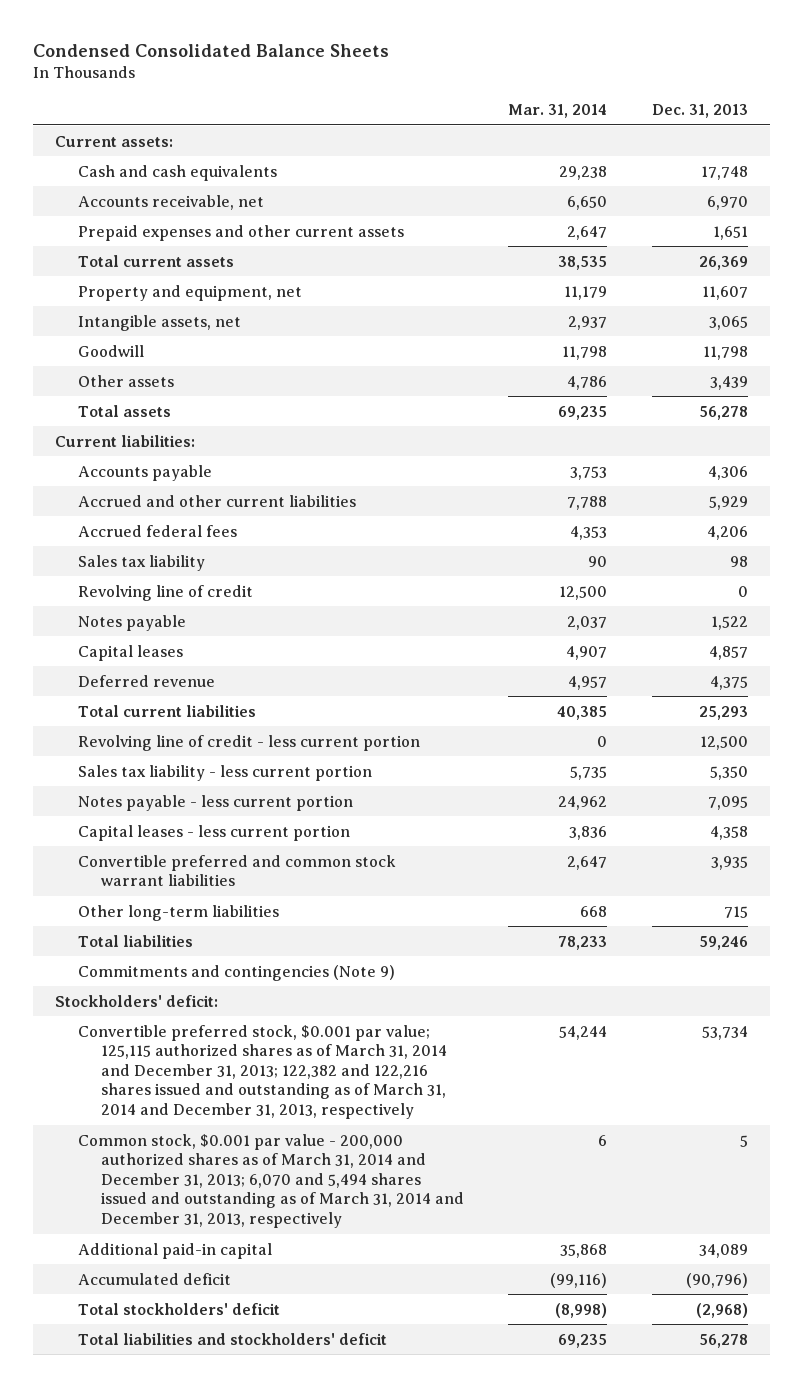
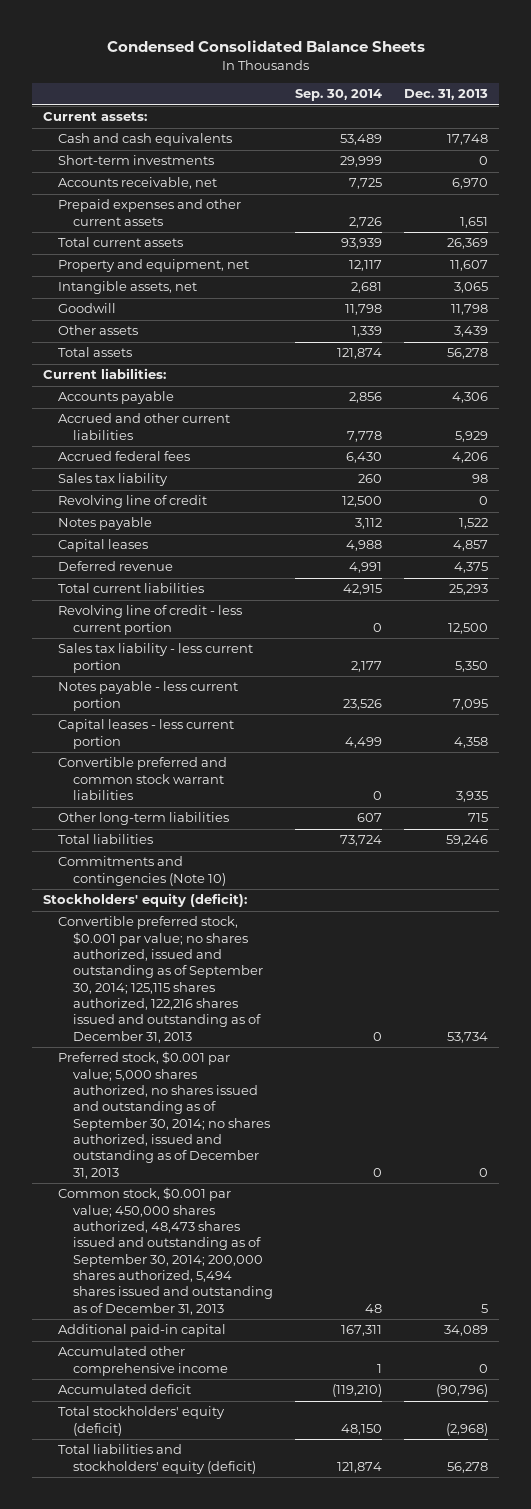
- | Mar. 31, 2014 | Dec. 31, 2013
+ | Sep. 30, 2014 | Dec. 31, 2013
+ Short-term investments | 29,999 | 0
- Commitments and contingencies (Note 9)
- Stockholders' deficit:
- Convertible preferred stock, $0.001 par value; 125,115 authorized shares as of March 31, 2014 and December 31, 2013; 122,382 and 122,216 shares issued and outstanding as of March 31, 2014 and December 31, 2013, respectively | 54,244 | 53,734
- Common stock, $0.001 par value - 200,000 authorized shares as of March 31, 2014 and December 31, 2013; 6,070 and 5,494 shares issued and outstanding as of March 31, 2014 and December 31, 2013, respectively | 6 | 5
+ Commitments and contingencies (Note 10)
+ Stockholders' equity (deficit):
+ Convertible preferred stock, $0.001 par value; no shares authorized, issued and outstanding as of September 30, 2014; 125,115 shares authorized, 122,216 shares issued and outstanding as of December 31, 2013 | 0 | 53,734
+ Preferred stock, $0.001 par value; 5,000 shares authorized, no shares issued and outstanding as of September 30, 2014; no shares authorized, issued and outstanding as of December 31, 2013 | 0 | 0
+ Common stock, $0.001 par value; 450,000 shares authorized, 48,473 shares issued and outstanding as of September 30, 2014; 200,000 shares authorized, 5,494 shares issued and outstanding as of December 31, 2013 | 48 | 5
+ Accumulated other comprehensive income | 1 | 0
- Total stockholders' deficit | (8,998) | (2,968)
- Total liabilities and stockholders' deficit | 69,235 | 56,278
+ Total stockholders' equity (deficit) | 48,150 | (2,968)
+ Total liabilities and stockholders' equity (deficit) | 121,874 | 56,278

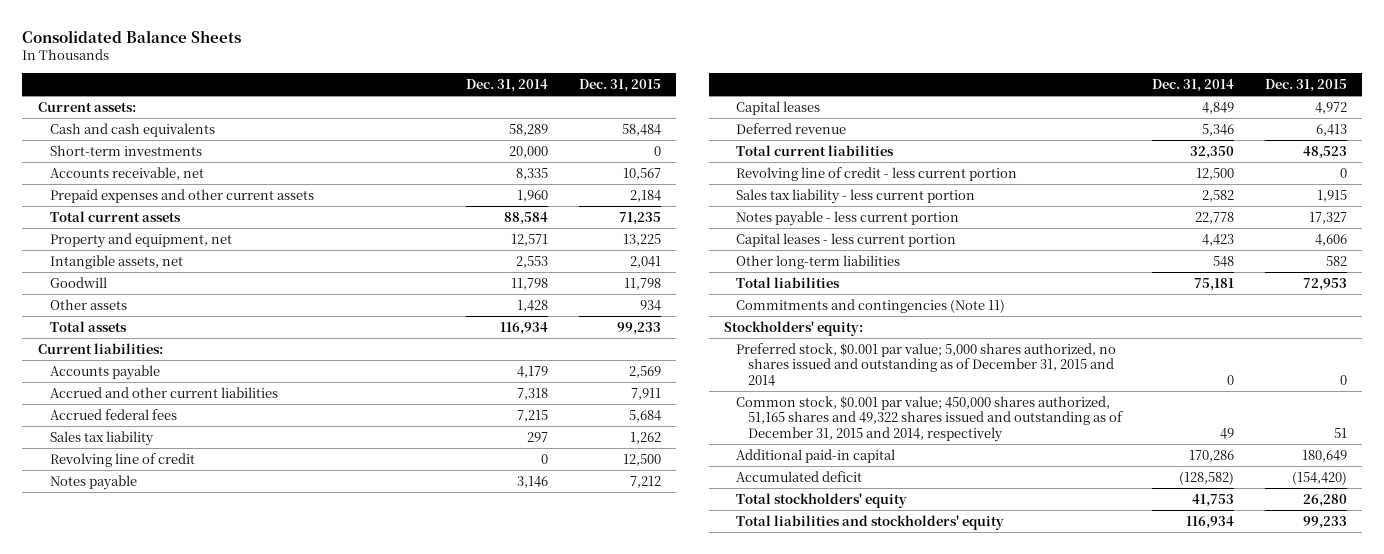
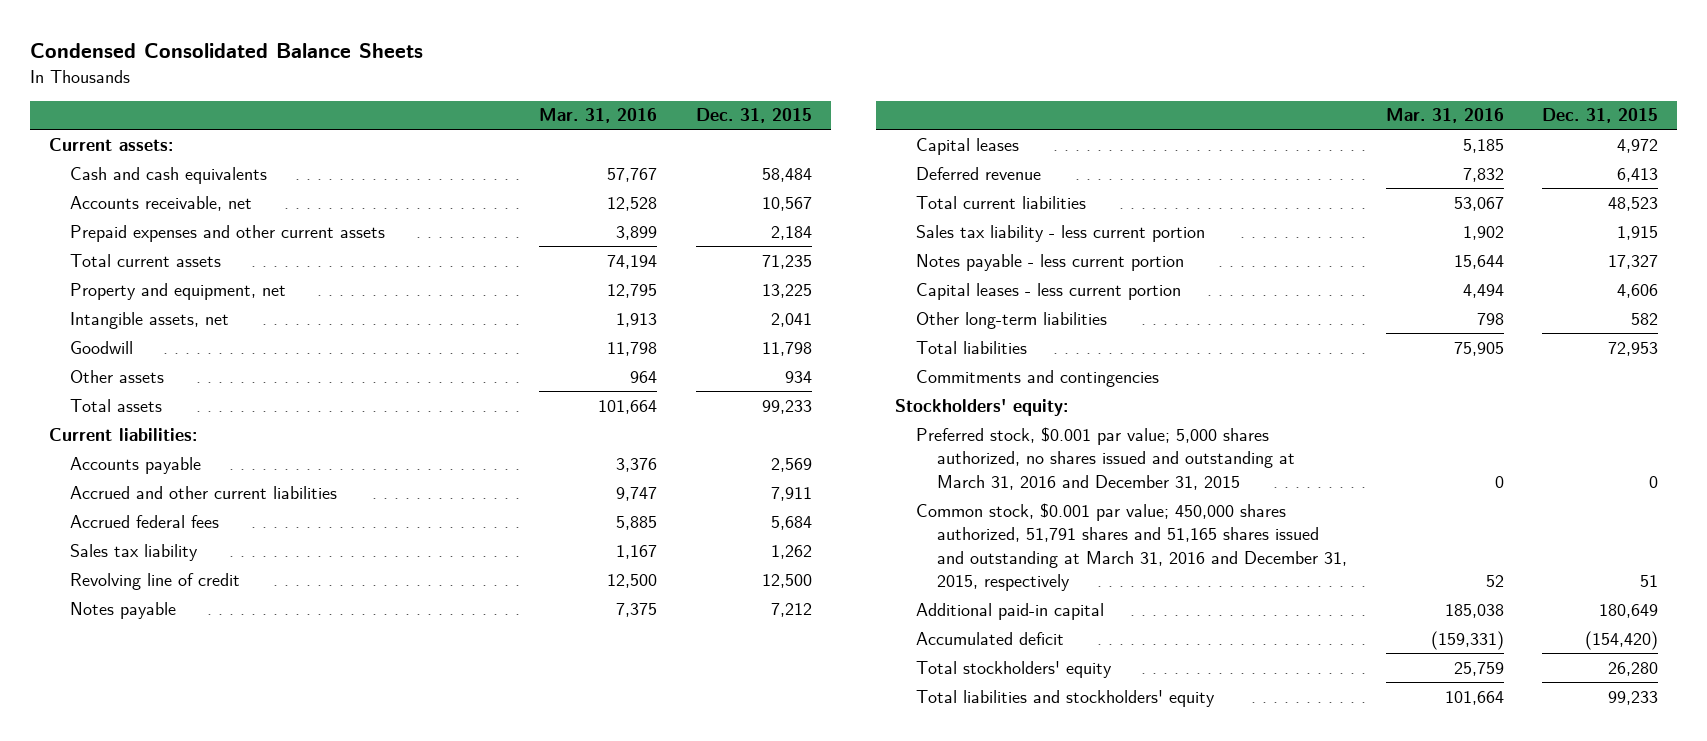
- Consolidated Balance Sheets
+ Condensed Consolidated Balance Sheets
- | Dec. 31, 2014 | Dec. 31, 2015
+ | Mar. 31, 2016 | Dec. 31, 2015
- Short-term investments | 20,000 | 0
- Revolving line of credit - less current portion | 12,500 | 0
- Commitments and contingencies (Note 11)
+ Commitments and contingencies
- Preferred stock, $0.001 par value; 5,000 shares authorized, no shares issued and outstanding as of December 31, 2015 and 2014 | 0 | 0
- Common stock, $0.001 par value; 450,000 shares authorized, 51,165 shares and 49,322 shares issued and outstanding as of December 31, 2015 and 2014, respectively | 49 | 51
+ Preferred stock, $0.001 par value; 5,000 shares authorized, no shares issued and outstanding at March 31, 2016 and December 31, 2015 | 0 | 0
+ Common stock, $0.001 par value; 450,000 shares authorized, 51,791 shares and 51,165 shares issued and outstanding at March 31, 2016 and December 31, 2015, respectively | 52 | 51

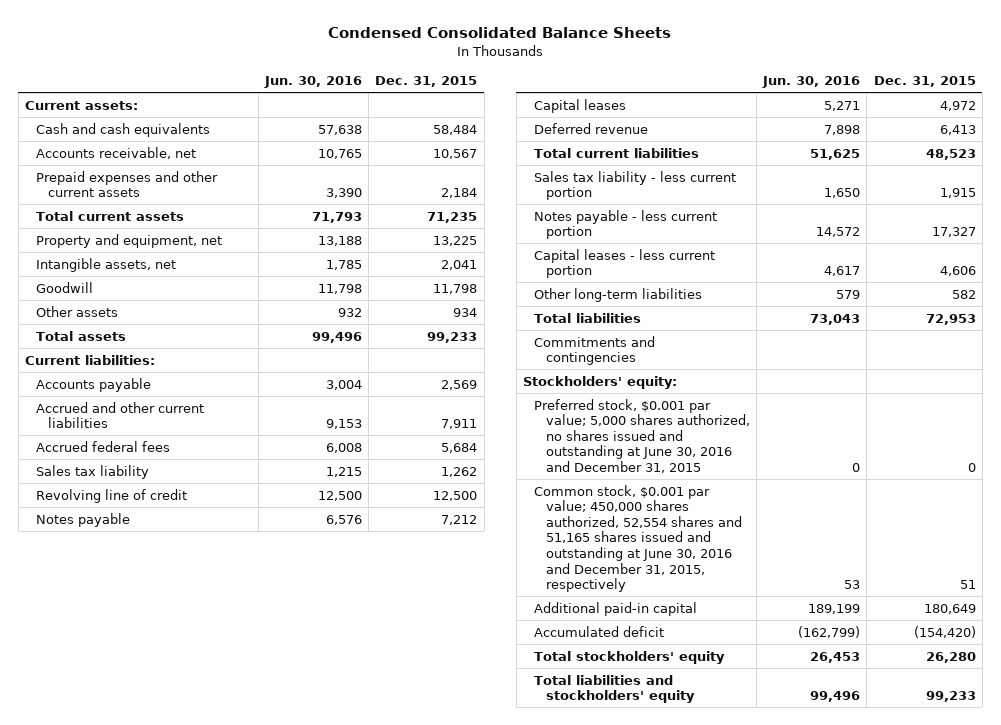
- | Mar. 31, 2016 | Dec. 31, 2015
+ | Jun. 30, 2016 | Dec. 31, 2015
- Preferred stock, $0.001 par value; 5,000 shares authorized, no shares issued and outstanding at March 31, 2016 and December 31, 2015 | 0 | 0
- Common stock, $0.001 par value; 450,000 shares authorized, 51,791 shares and 51,165 shares issued and outstanding at March 31, 2016 and December 31, 2015, respectively | 52 | 51
+ Preferred stock, $0.001 par value; 5,000 shares authorized, no shares issued and outstanding at June 30, 2016 and December 31, 2015 | 0 | 0
+ Common stock, $0.001 par value; 450,000 shares authorized, 52,554 shares and 51,165 shares issued and outstanding at June 30, 2016 and December 31, 2015, respectively | 53 | 51

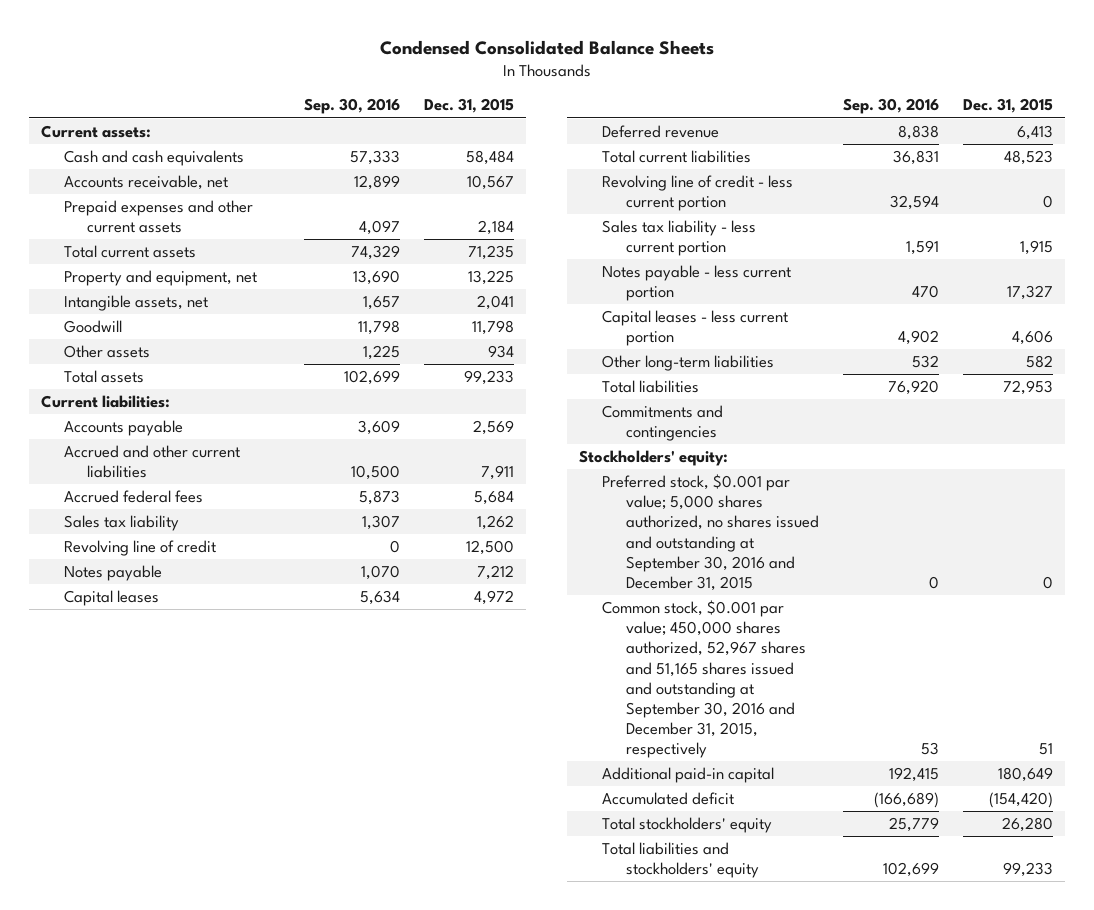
- | Jun. 30, 2016 | Dec. 31, 2015
+ | Sep. 30, 2016 | Dec. 31, 2015
+ Revolving line of credit - less current portion | 32,594 | 0
- Preferred stock, $0.001 par value; 5,000 shares authorized, no shares issued and outstanding at June 30, 2016 and December 31, 2015 | 0 | 0
- Common stock, $0.001 par value; 450,000 shares authorized, 52,554 shares and 51,165 shares issued and outstanding at June 30, 2016 and December 31, 2015, respectively | 53 | 51
+ Preferred stock, $0.001 par value; 5,000 shares authorized, no shares issued and outstanding at September 30, 2016 and December 31, 2015 | 0 | 0
+ Common stock, $0.001 par value; 450,000 shares authorized, 52,967 shares and 51,165 shares issued and outstanding at September 30, 2016 and December 31, 2015, respectively | 53 | 51

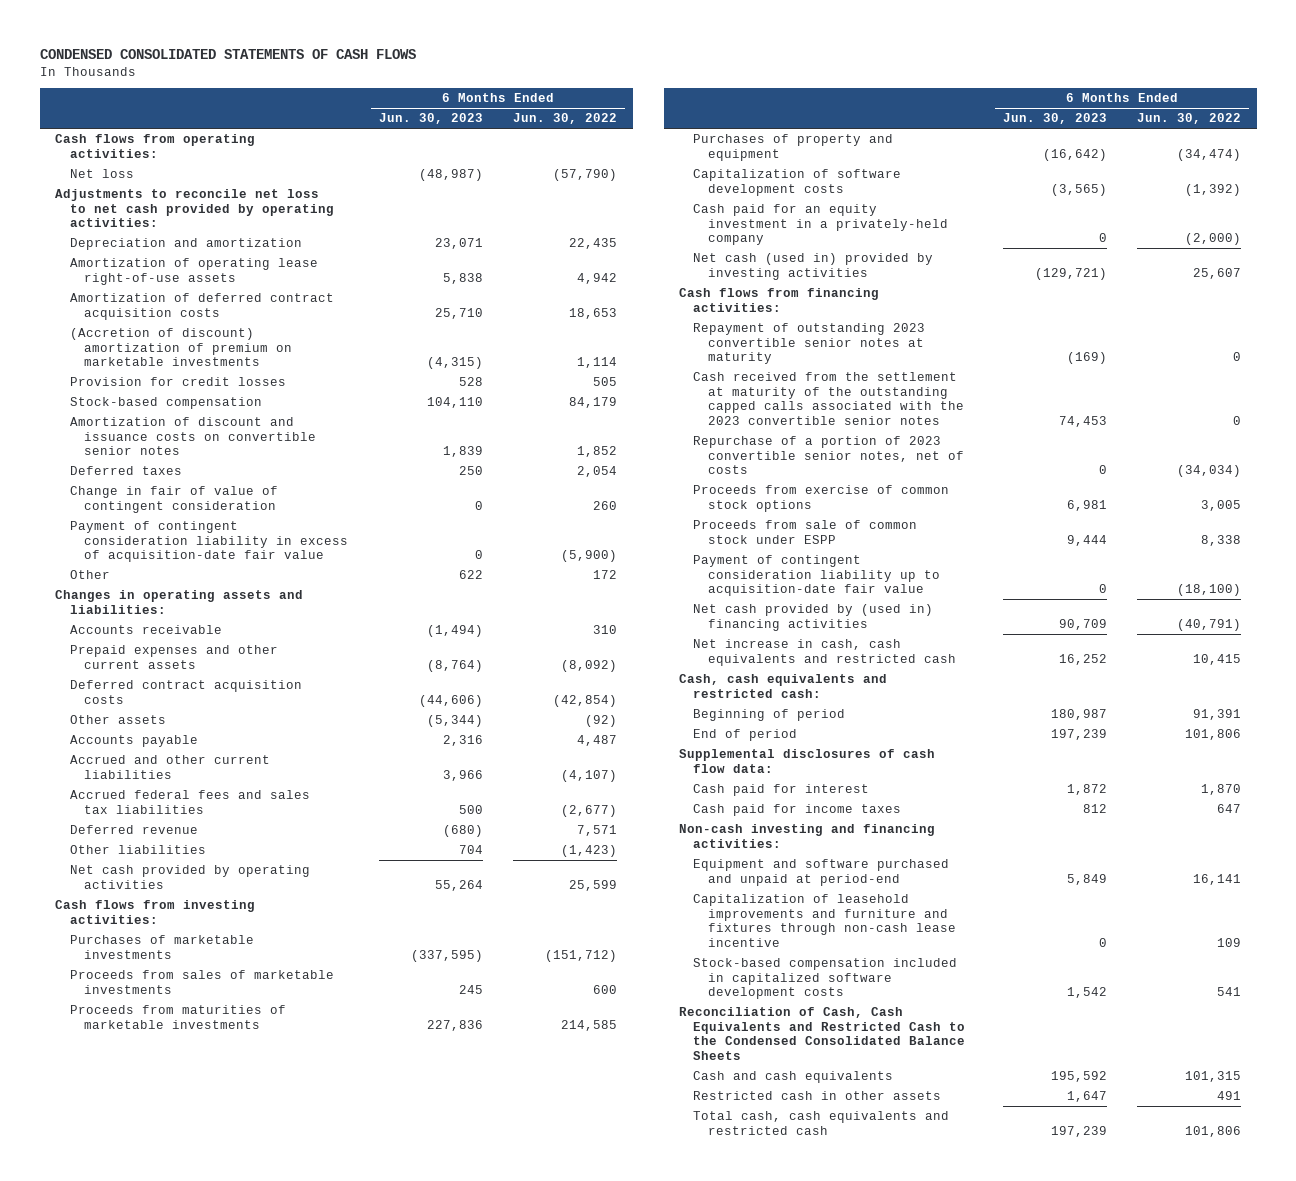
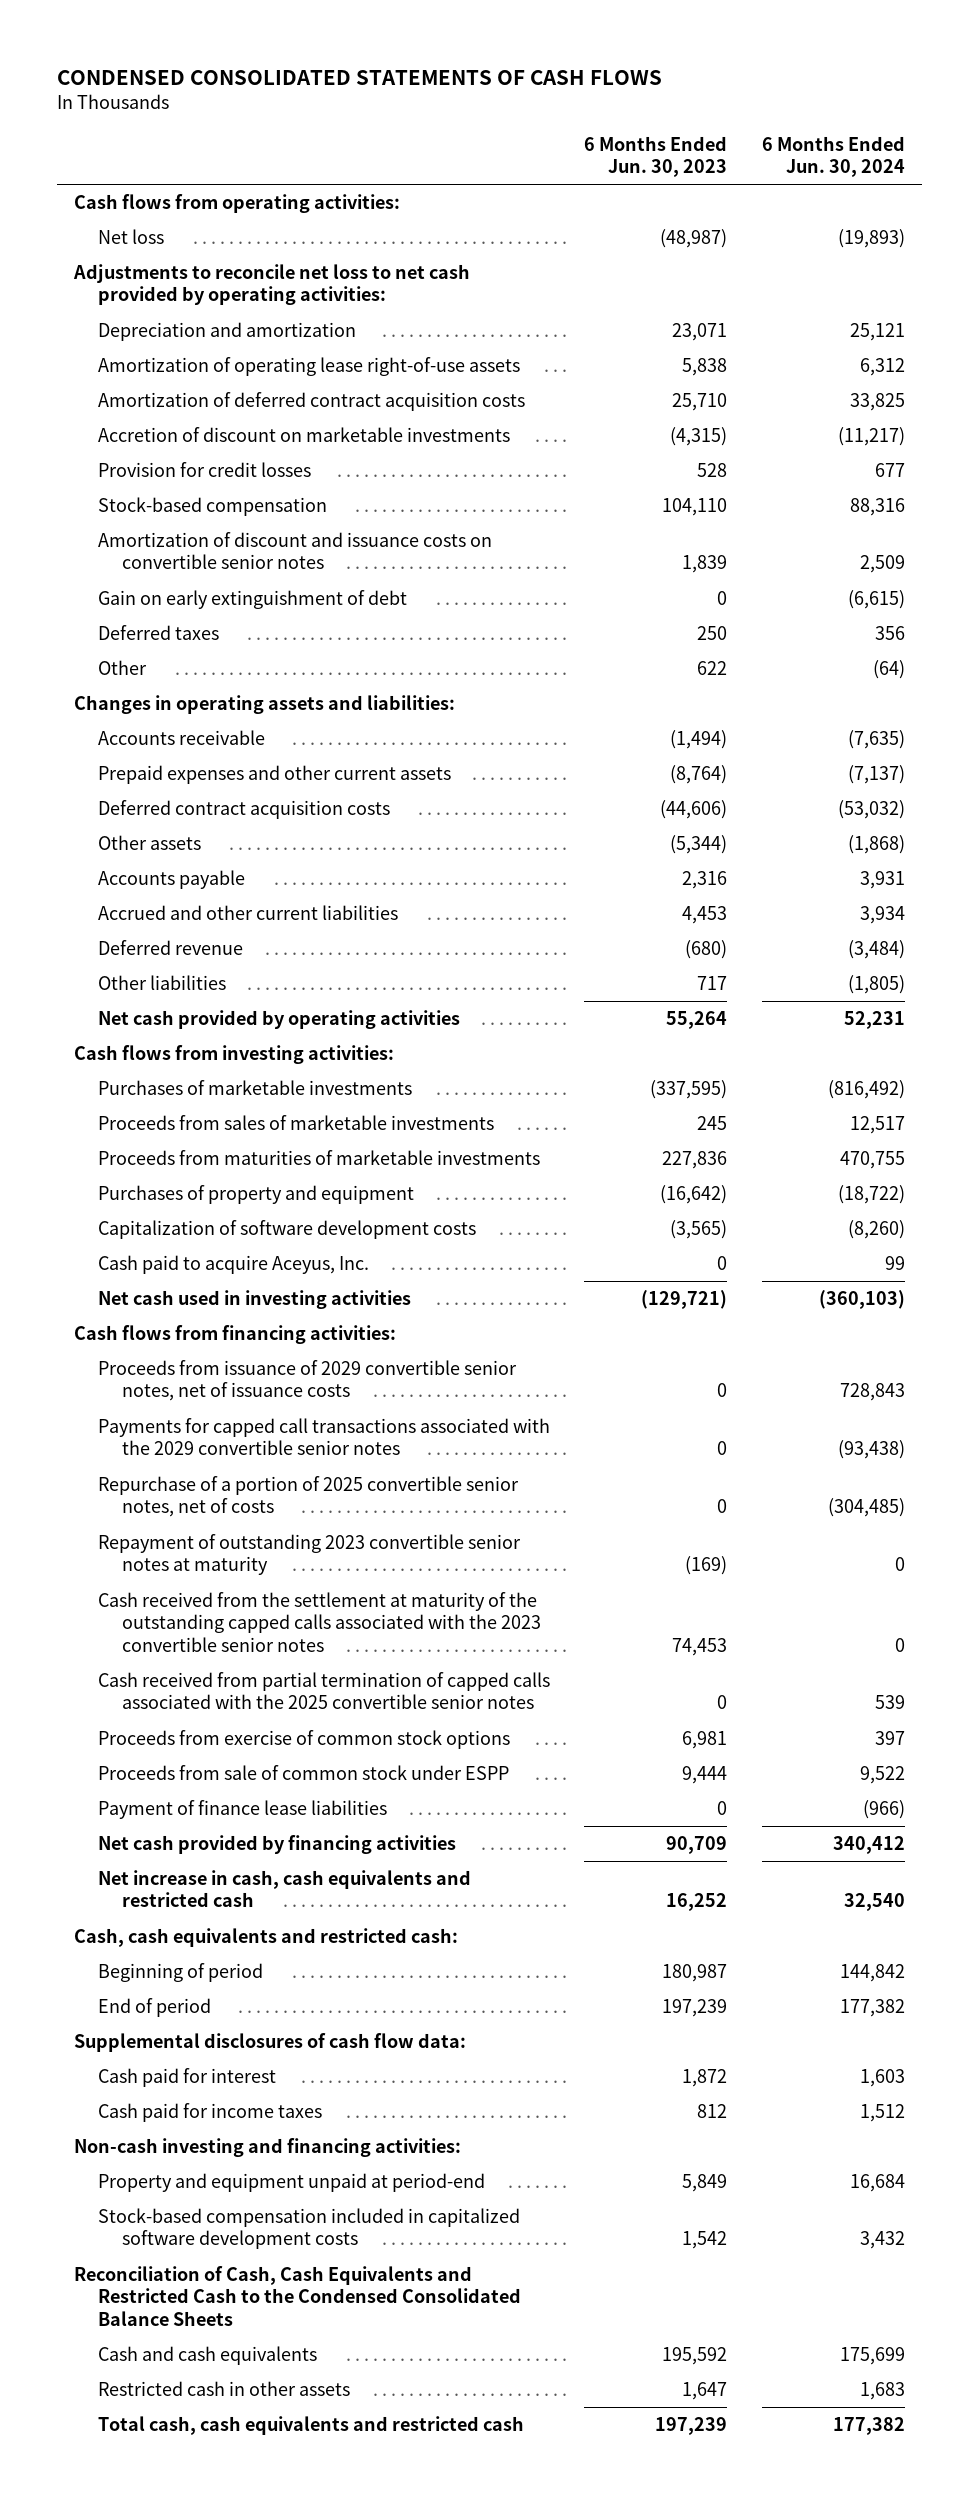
- | 6 Months Ended Jun. 30, 2023 | 6 Months Ended Jun. 30, 2022
+ | 6 Months Ended Jun. 30, 2023 | 6 Months Ended Jun. 30, 2024
- (Accretion of discount) amortization of premium on marketable investments | (4,315) | 1,114
+ Accretion of discount on marketable investments | (4,315) | (11,217)
+ Gain on early extinguishment of debt | 0 | (6,615)
- Change in fair of value of contingent consideration | 0 | 260
- Payment of contingent consideration liability in excess of acquisition-date fair value | 0 | (5,900)
- Accrued and other current liabilities | 3,966 | (4,107)
- Accrued federal fees and sales tax liabilities | 500 | (2,677)
+ Accrued and other current liabilities | 4,453 | 3,934
- Other liabilities | 704 | (1,423)
+ Other liabilities | 717 | (1,805)
- Cash paid for an equity investment in a privately-held company | 0 | (2,000)
- Net cash (used in) provided by investing activities | (129,721) | 25,607
+ Cash paid to acquire Aceyus, Inc. | 0 | 99
+ Net cash used in investing activities | (129,721) | (360,103)
+ Proceeds from issuance of 2029 convertible senior notes, net of issuance costs | 0 | 728,843
+ Payments for capped call transactions associated with the 2029 convertible senior notes | 0 | (93,438)
+ Repurchase of a portion of 2025 convertible senior notes, net of costs | 0 | (304,485)
- Repurchase of a portion of 2023 convertible senior notes, net of costs | 0 | (34,034)
+ Cash received from partial termination of capped calls associated with the 2025 convertible senior notes | 0 | 539
- Payment of contingent consideration liability up to acquisition-date fair value | 0 | (18,100)
- Net cash provided by (used in) financing activities | 90,709 | (40,791)
+ Payment of finance lease liabilities | 0 | (966)
+ Net cash provided by financing activities | 90,709 | 340,412
- Equipment and software purchased and unpaid at period-end | 5,849 | 16,141
- Capitalization of leasehold improvements and furniture and fixtures through non-cash lease incentive | 0 | 109
+ Property and equipment unpaid at period-end | 5,849 | 16,684

